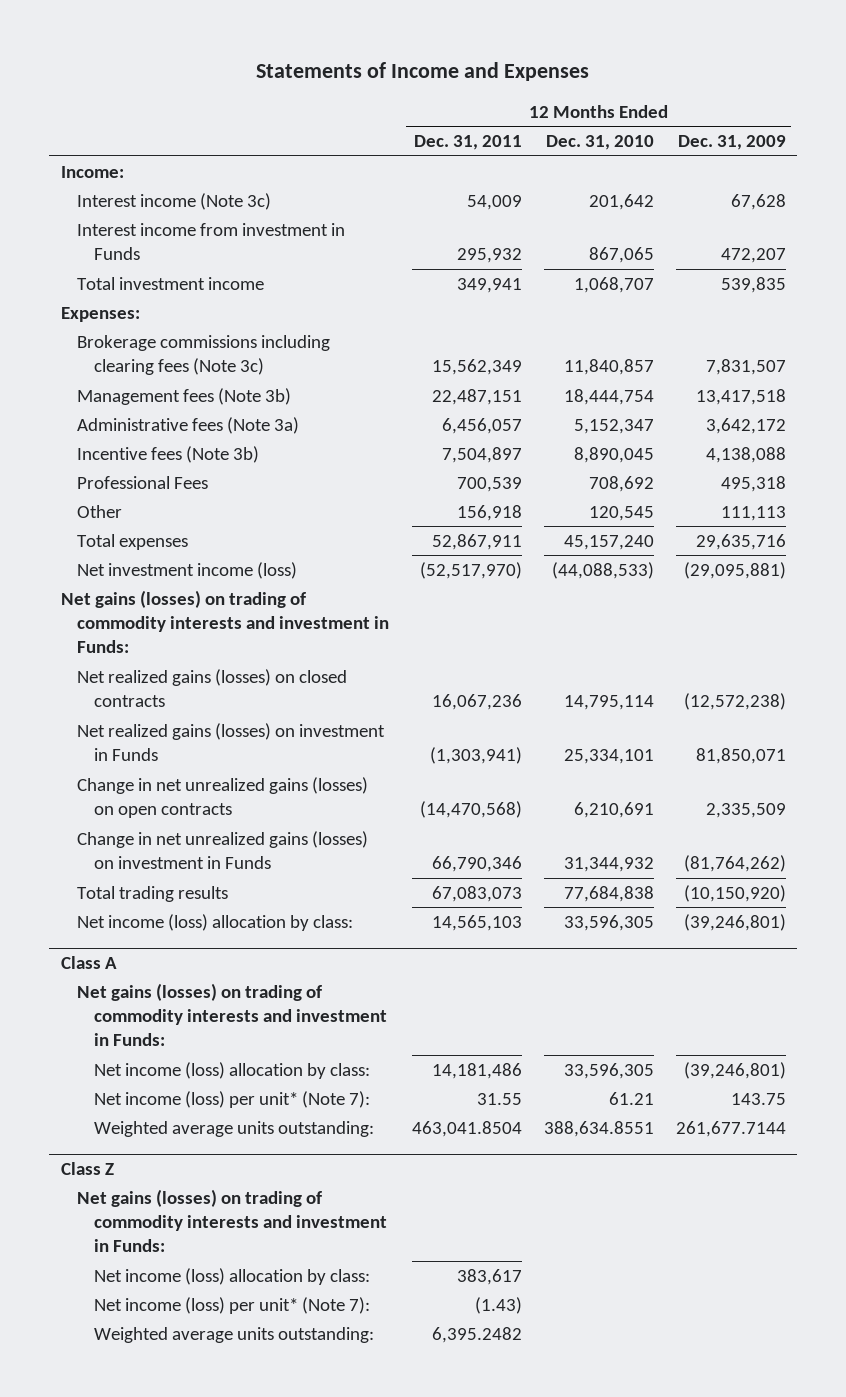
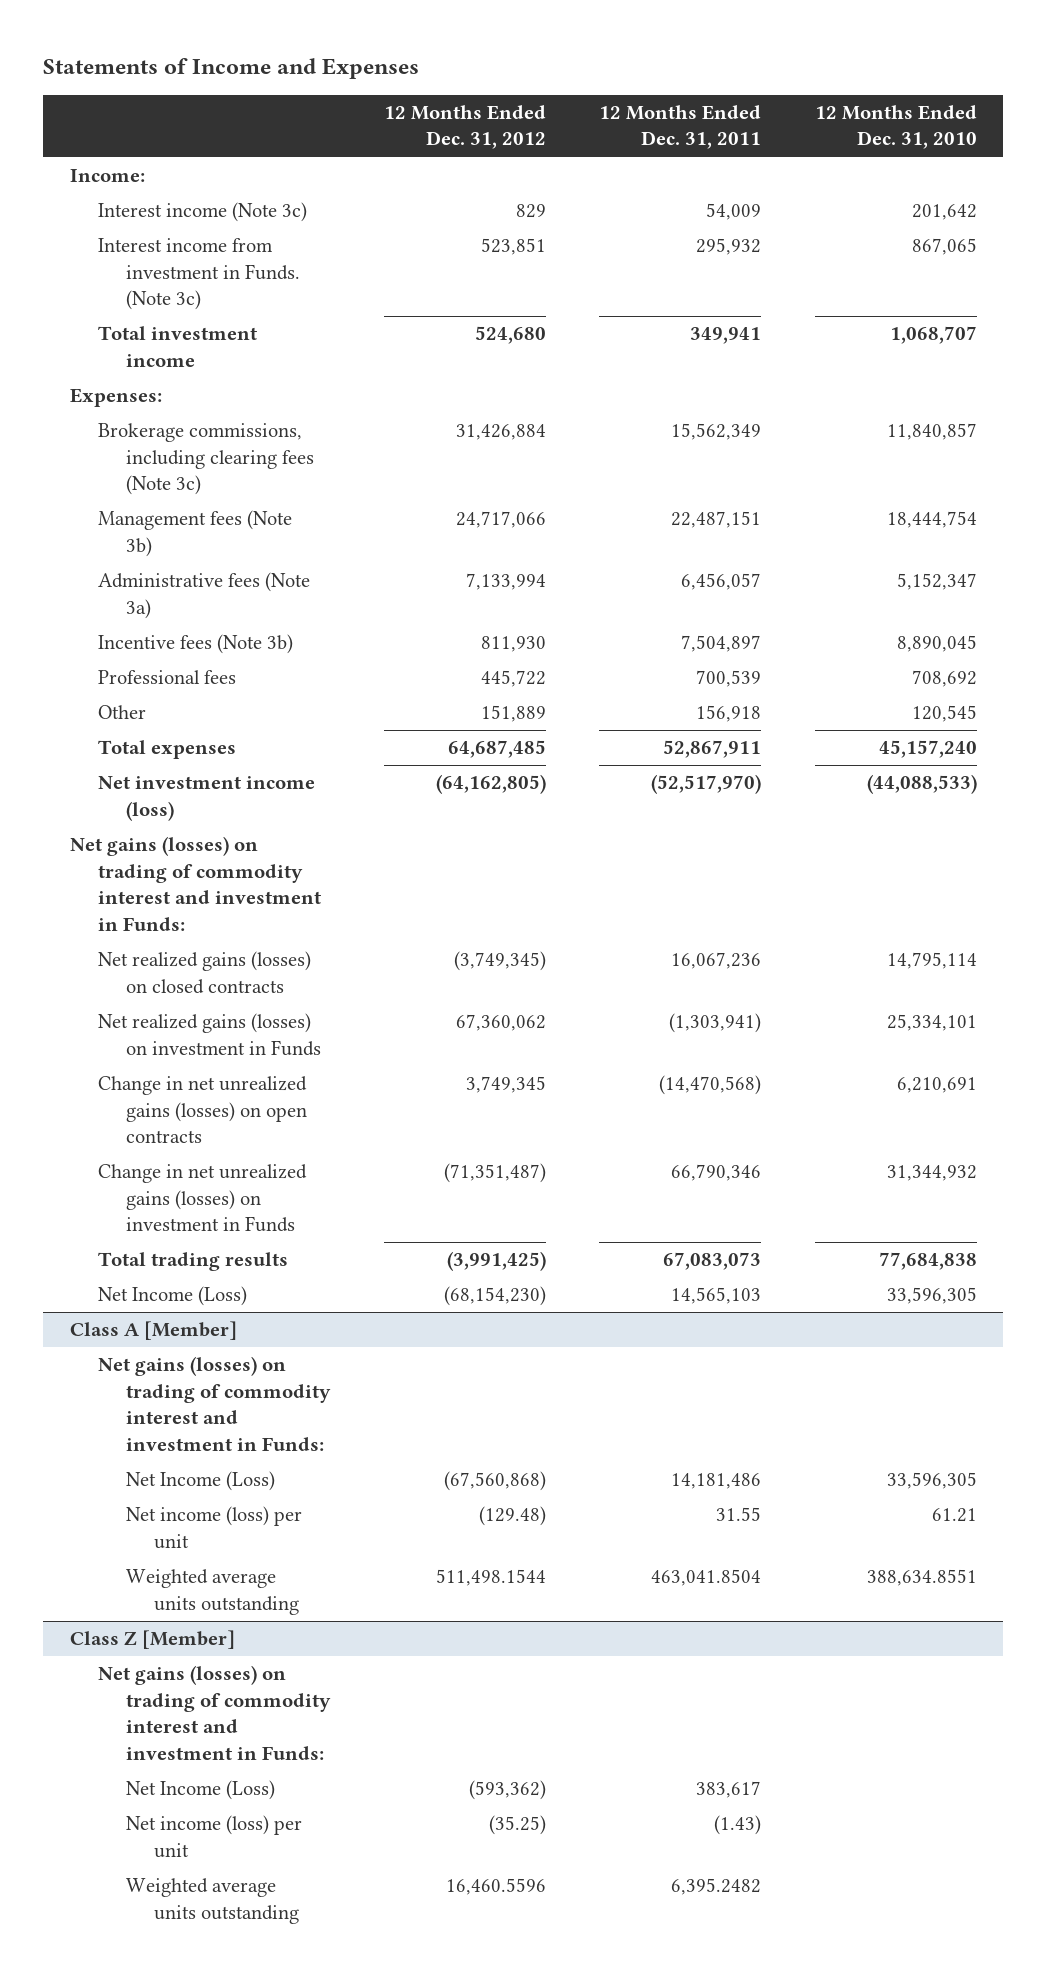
- | 12 Months Ended Dec. 31, 2011 | 12 Months Ended Dec. 31, 2010 | 12 Months Ended Dec. 31, 2009
+ | 12 Months Ended Dec. 31, 2012 | 12 Months Ended Dec. 31, 2011 | 12 Months Ended Dec. 31, 2010
- Interest income from investment in Funds | 295,932 | 867,065 | 472,207
+ Interest income from investment in Funds. (Note 3c) | 523,851 | 295,932 | 867,065
- Brokerage commissions including clearing fees (Note 3c) | 15,562,349 | 11,840,857 | 7,831,507
+ Brokerage commissions, including clearing fees (Note 3c) | 31,426,884 | 15,562,349 | 11,840,857
- Professional Fees | 700,539 | 708,692 | 495,318
+ Professional fees | 445,722 | 700,539 | 708,692
- Net gains (losses) on trading of commodity interests and investment in Funds:
+ Net gains (losses) on trading of commodity interest and investment in Funds:
- Net income (loss) allocation by class: | 14,565,103 | 33,596,305 | (39,246,801)
- Class A
- Net gains (losses) on trading of commodity interests and investment in Funds:
- Net income (loss) allocation by class: | 14,181,486 | 33,596,305 | (39,246,801)
- Net income (loss) per unit* (Note 7): | 31.55 | 61.21 | 143.75
- Weighted average units outstanding: | 463,041.8504 | 388,634.8551 | 261,677.7144
- Class Z
- Net gains (losses) on trading of commodity interests and investment in Funds:
- Net income (loss) allocation by class: | 383,617 | |
- Net income (loss) per unit* (Note 7): | (1.43) | |
- Weighted average units outstanding: | 6,395.2482 | |
+ Net Income (Loss) | (68,154,230) | 14,565,103 | 33,596,305
+ Class A [Member]
+ Net gains (losses) on trading of commodity interest and investment in Funds:
+ Net Income (Loss) | (67,560,868) | 14,181,486 | 33,596,305
+ Net income (loss) per unit | (129.48) | 31.55 | 61.21
+ Weighted average units outstanding | 511,498.1544 | 463,041.8504 | 388,634.8551
+ Class Z [Member]
+ Net gains (losses) on trading of commodity interest and investment in Funds:
+ Net Income (Loss) | (593,362) | 383,617 |
+ Net income (loss) per unit | (35.25) | (1.43) |
+ Weighted average units outstanding | 16,460.5596 | 6,395.2482 |

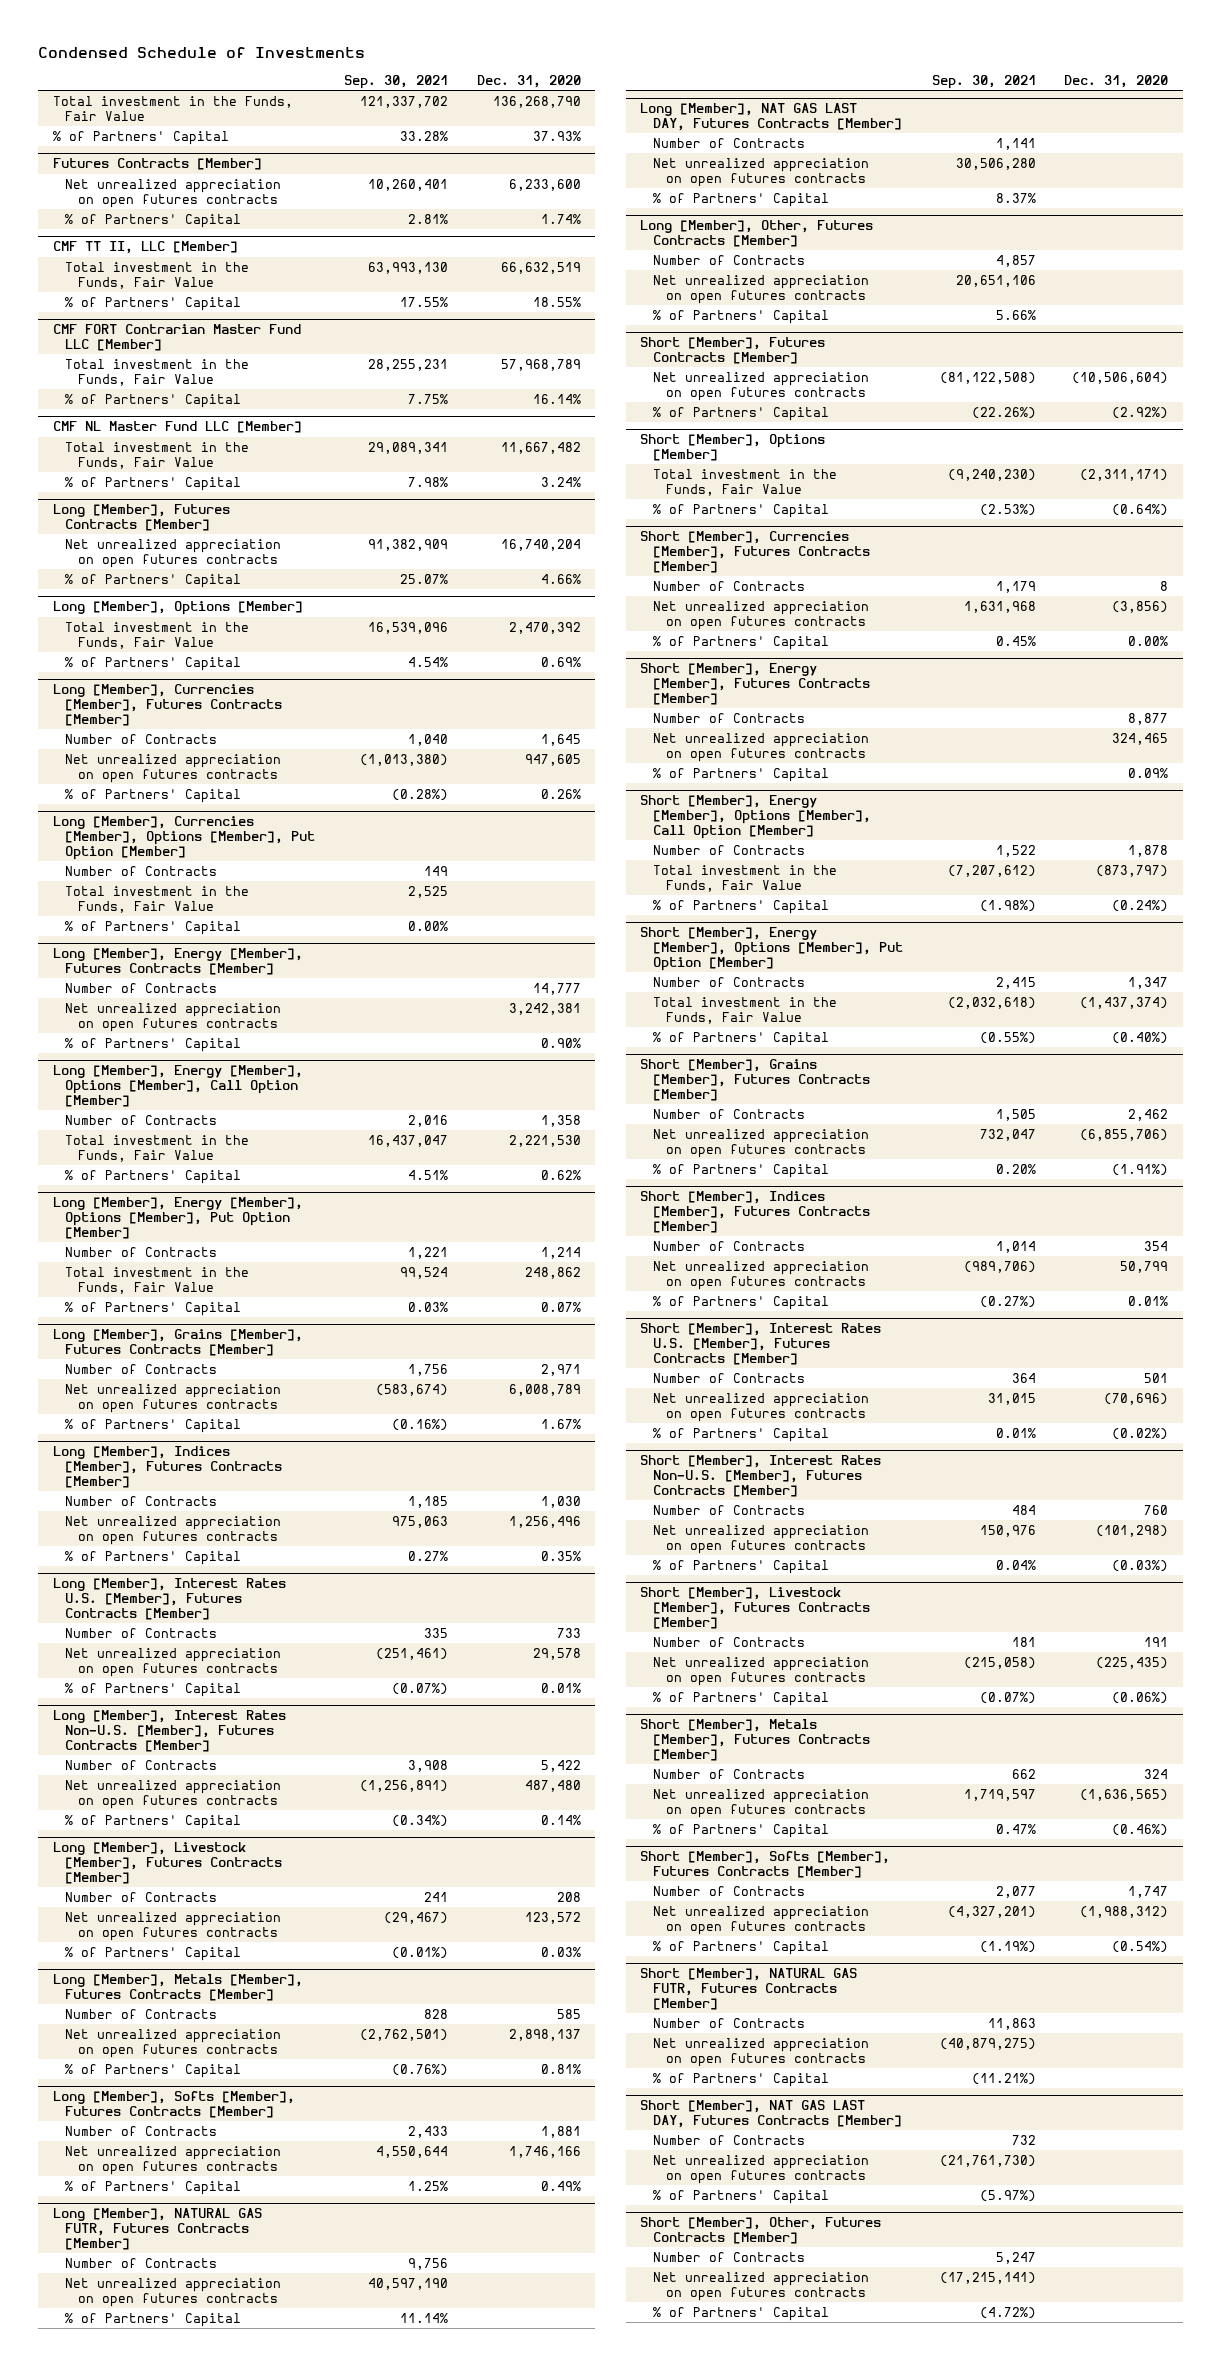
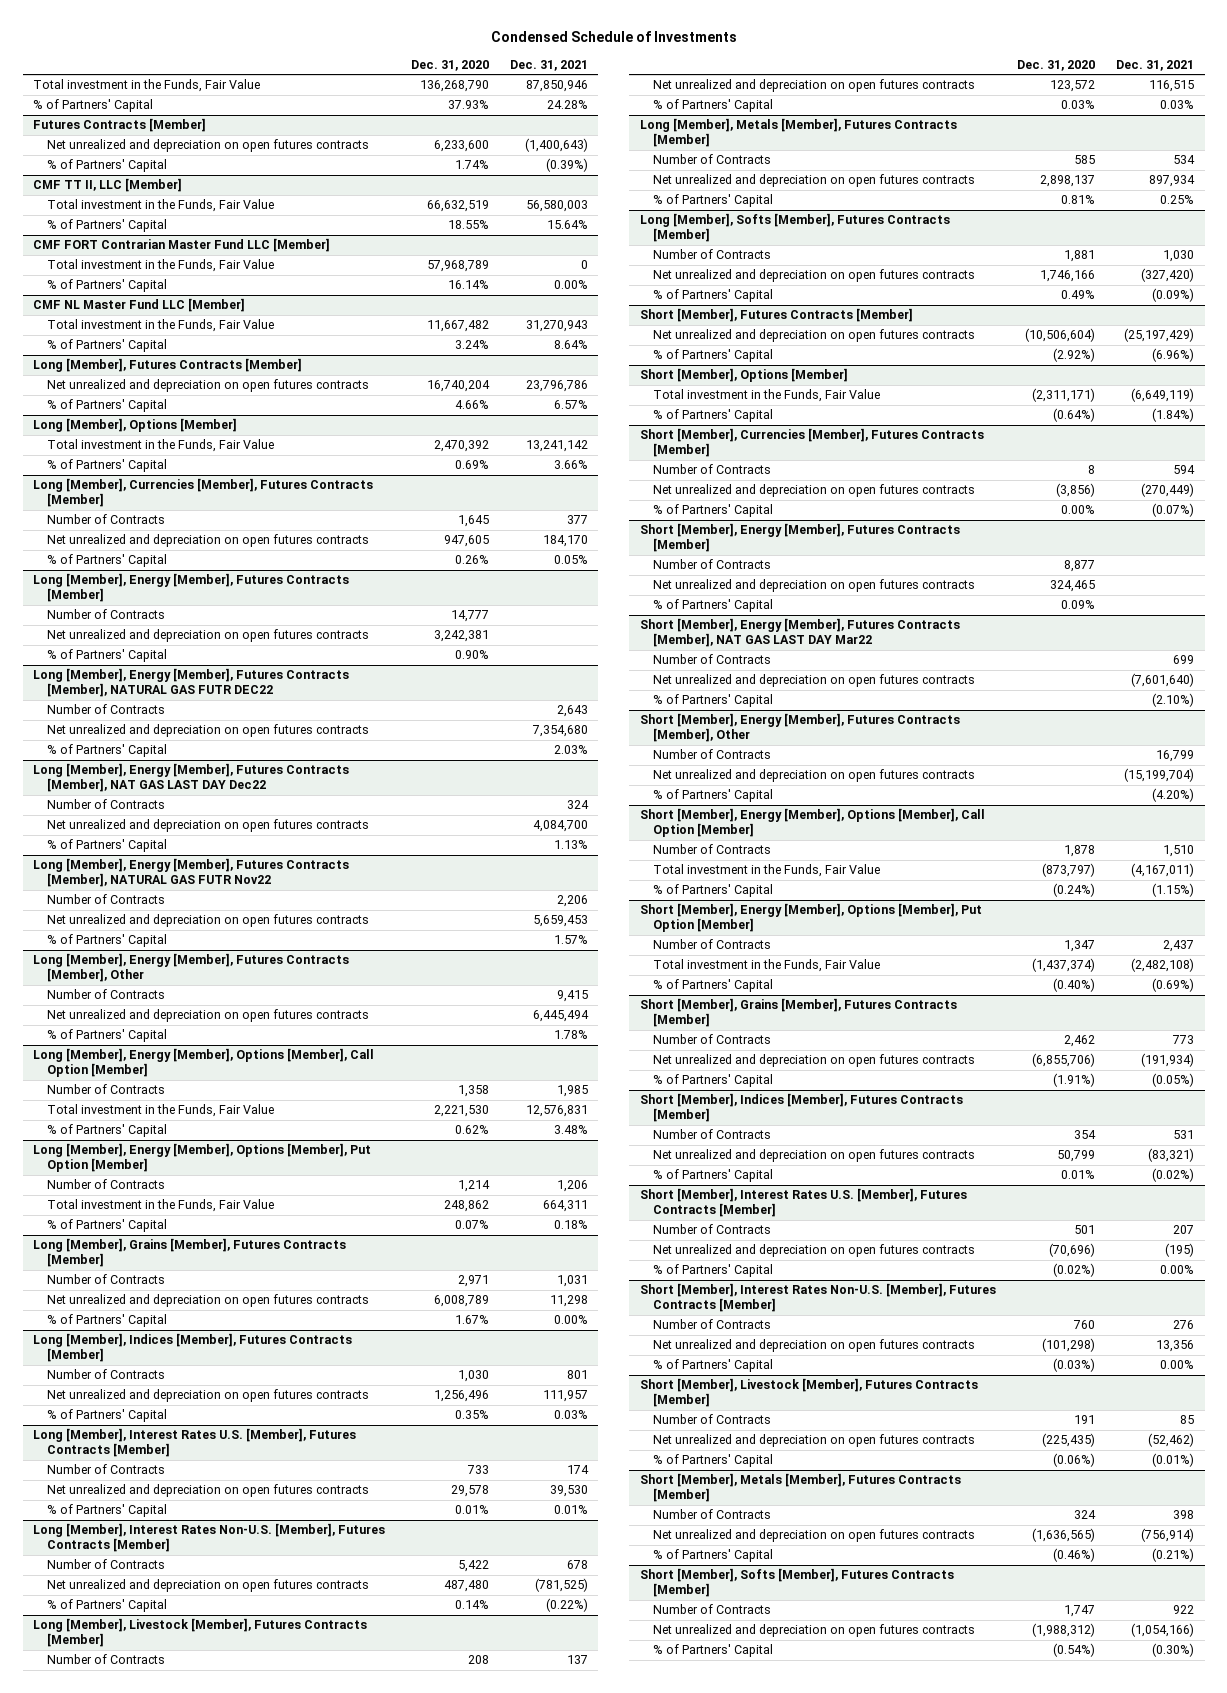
- | Sep. 30, 2021 | Dec. 31, 2020
+ | Dec. 31, 2020 | Dec. 31, 2021
@ Futures Contracts [Member]
- Net unrealized appreciation on open futures contracts | 10,260,401 | 6,233,600
+ Net unrealized and depreciation on open futures contracts | 6,233,600 | (1,400,643)
@ Long [Member], Futures Contracts [Member]
- Net unrealized appreciation on open futures contracts | 91,382,909 | 16,740,204
+ Net unrealized and depreciation on open futures contracts | 16,740,204 | 23,796,786
@ Long [Member], Currencies [Member], Futures Contracts [Member]
- Net unrealized appreciation on open futures contracts | (1,013,380) | 947,605
+ Net unrealized and depreciation on open futures contracts | 947,605 | 184,170
- Long [Member], Currencies [Member], Options [Member], Put Option [Member]
- Number of Contracts | 149 |
- Total investment in the Funds, Fair Value | 2,525 |
- % of Partners' Capital | 0.00% |
@ Long [Member], Energy [Member], Futures Contracts [Member]
- Net unrealized appreciation on open futures contracts | | 3,242,381
+ Net unrealized and depreciation on open futures contracts | 3,242,381 |
+ Long [Member], Energy [Member], Futures Contracts [Member], NATURAL GAS FUTR DEC22
+ Number of Contracts | | 2,643
+ Net unrealized and depreciation on open futures contracts | | 7,354,680
+ % of Partners' Capital | | 2.03%
+ Long [Member], Energy [Member], Futures Contracts [Member], NAT GAS LAST DAY Dec22
+ Number of Contracts | | 324
+ Net unrealized and depreciation on open futures contracts | | 4,084,700
+ % of Partners' Capital | | 1.13%
+ Long [Member], Energy [Member], Futures Contracts [Member], NATURAL GAS FUTR Nov22
+ Number of Contracts | | 2,206
+ Net unrealized and depreciation on open futures contracts | | 5,659,453
+ % of Partners' Capital | | 1.57%
+ Long [Member], Energy [Member], Futures Contracts [Member], Other
+ Number of Contracts | | 9,415
+ Net unrealized and depreciation on open futures contracts | | 6,445,494
+ % of Partners' Capital | | 1.78%
@ Long [Member], Grains [Member], Futures Contracts [Member]
- Net unrealized appreciation on open futures contracts | (583,674) | 6,008,789
+ Net unrealized and depreciation on open futures contracts | 6,008,789 | 11,298
@ Long [Member], Indices [Member], Futures Contracts [Member]
- Net unrealized appreciation on open futures contracts | 975,063 | 1,256,496
+ Net unrealized and depreciation on open futures contracts | 1,256,496 | 111,957
@ Long [Member], Interest Rates U.S. [Member], Futures Contracts [Member]
- Net unrealized appreciation on open futures contracts | (251,461) | 29,578
+ Net unrealized and depreciation on open futures contracts | 29,578 | 39,530
@ Long [Member], Interest Rates Non-U.S. [Member], Futures Contracts [Member]
- Net unrealized appreciation on open futures contracts | (1,256,891) | 487,480
+ Net unrealized and depreciation on open futures contracts | 487,480 | (781,525)
@ Long [Member], Livestock [Member], Futures Contracts [Member]
- Net unrealized appreciation on open futures contracts | (29,467) | 123,572
+ Net unrealized and depreciation on open futures contracts | 123,572 | 116,515
@ Long [Member], Metals [Member], Futures Contracts [Member]
- Net unrealized appreciation on open futures contracts | (2,762,501) | 2,898,137
+ Net unrealized and depreciation on open futures contracts | 2,898,137 | 897,934
@ Long [Member], Softs [Member], Futures Contracts [Member]
- Net unrealized appreciation on open futures contracts | 4,550,644 | 1,746,166
+ Net unrealized and depreciation on open futures contracts | 1,746,166 | (327,420)
- Long [Member], NATURAL GAS FUTR, Futures Contracts [Member]
- Number of Contracts | 9,756 |
- Net unrealized appreciation on open futures contracts | 40,597,190 |
- % of Partners' Capital | 11.14% |
- Long [Member], NAT GAS LAST DAY, Futures Contracts [Member]
- Number of Contracts | 1,141 |
- Net unrealized appreciation on open futures contracts | 30,506,280 |
- % of Partners' Capital | 8.37% |
- Long [Member], Other, Futures Contracts [Member]
- Number of Contracts | 4,857 |
- Net unrealized appreciation on open futures contracts | 20,651,106 |
- % of Partners' Capital | 5.66% |
@ Short [Member], Futures Contracts [Member]
- Net unrealized appreciation on open futures contracts | (81,122,508) | (10,506,604)
+ Net unrealized and depreciation on open futures contracts | (10,506,604) | (25,197,429)
@ Short [Member], Currencies [Member], Futures Contracts [Member]
- Net unrealized appreciation on open futures contracts | 1,631,968 | (3,856)
+ Net unrealized and depreciation on open futures contracts | (3,856) | (270,449)
@ Short [Member], Energy [Member], Futures Contracts [Member]
- Net unrealized appreciation on open futures contracts | | 324,465
+ Net unrealized and depreciation on open futures contracts | 324,465 |
+ Short [Member], Energy [Member], Futures Contracts [Member], NAT GAS LAST DAY Mar22
+ Number of Contracts | | 699
+ Net unrealized and depreciation on open futures contracts | | (7,601,640)
+ % of Partners' Capital | | (2.10%)
+ Short [Member], Energy [Member], Futures Contracts [Member], Other
+ Number of Contracts | | 16,799
+ Net unrealized and depreciation on open futures contracts | | (15,199,704)
+ % of Partners' Capital | | (4.20%)
@ Short [Member], Grains [Member], Futures Contracts [Member]
- Net unrealized appreciation on open futures contracts | 732,047 | (6,855,706)
+ Net unrealized and depreciation on open futures contracts | (6,855,706) | (191,934)
@ Short [Member], Indices [Member], Futures Contracts [Member]
- Net unrealized appreciation on open futures contracts | (989,706) | 50,799
+ Net unrealized and depreciation on open futures contracts | 50,799 | (83,321)
@ Short [Member], Interest Rates U.S. [Member], Futures Contracts [Member]
- Net unrealized appreciation on open futures contracts | 31,015 | (70,696)
+ Net unrealized and depreciation on open futures contracts | (70,696) | (195)
@ Short [Member], Interest Rates Non-U.S. [Member], Futures Contracts [Member]
- Net unrealized appreciation on open futures contracts | 150,976 | (101,298)
+ Net unrealized and depreciation on open futures contracts | (101,298) | 13,356
@ Short [Member], Livestock [Member], Futures Contracts [Member]
- Net unrealized appreciation on open futures contracts | (215,058) | (225,435)
+ Net unrealized and depreciation on open futures contracts | (225,435) | (52,462)
@ Short [Member], Metals [Member], Futures Contracts [Member]
- Net unrealized appreciation on open futures contracts | 1,719,597 | (1,636,565)
+ Net unrealized and depreciation on open futures contracts | (1,636,565) | (756,914)
@ Short [Member], Softs [Member], Futures Contracts [Member]
- Net unrealized appreciation on open futures contracts | (4,327,201) | (1,988,312)
+ Net unrealized and depreciation on open futures contracts | (1,988,312) | (1,054,166)
- Short [Member], NATURAL GAS FUTR, Futures Contracts [Member]
- Number of Contracts | 11,863 |
- Net unrealized appreciation on open futures contracts | (40,879,275) |
- % of Partners' Capital | (11.21%) |
- Short [Member], NAT GAS LAST DAY, Futures Contracts [Member]
- Number of Contracts | 732 |
- Net unrealized appreciation on open futures contracts | (21,761,730) |
- % of Partners' Capital | (5.97%) |
- Short [Member], Other, Futures Contracts [Member]
- Number of Contracts | 5,247 |
- Net unrealized appreciation on open futures contracts | (17,215,141) |
- % of Partners' Capital | (4.72%) |

